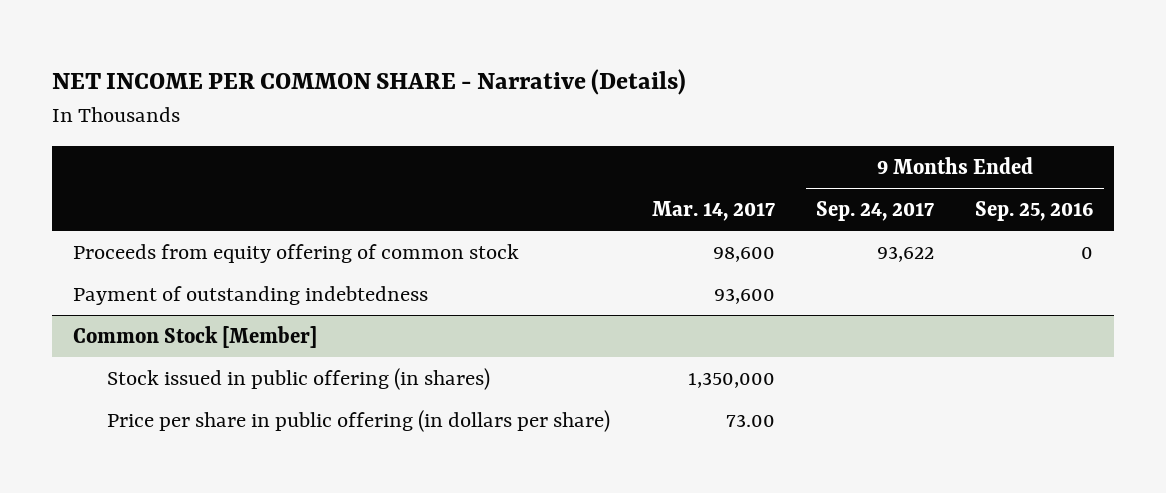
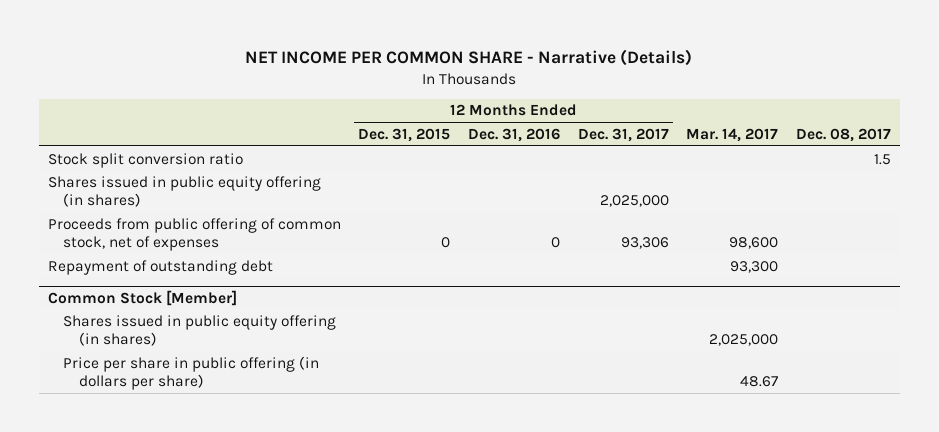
- | Mar. 14, 2017 | 9 Months Ended Sep. 24, 2017 | 9 Months Ended Sep. 25, 2016
+ | 12 Months Ended Dec. 31, 2015 | 12 Months Ended Dec. 31, 2016 | 12 Months Ended Dec. 31, 2017 | Mar. 14, 2017 | Dec. 08, 2017
- Proceeds from equity offering of common stock | 98,600 | 93,622 | 0
- Payment of outstanding indebtedness | 93,600 | |
+ Stock split conversion ratio | | | | | 1.5
+ Shares issued in public equity offering (in shares) | | | 2,025,000 | |
+ Proceeds from public offering of common stock, net of expenses | 0 | 0 | 93,306 | 98,600 |
+ Repayment of outstanding debt | | | | 93,300 |
@ Common Stock [Member]
- Stock issued in public offering (in shares) | 1,350,000 | |
- Price per share in public offering (in dollars per share) | 73.00 | |
+ Shares issued in public equity offering (in shares) | | | | 2,025,000 |
+ Price per share in public offering (in dollars per share) | | | | 48.67 |

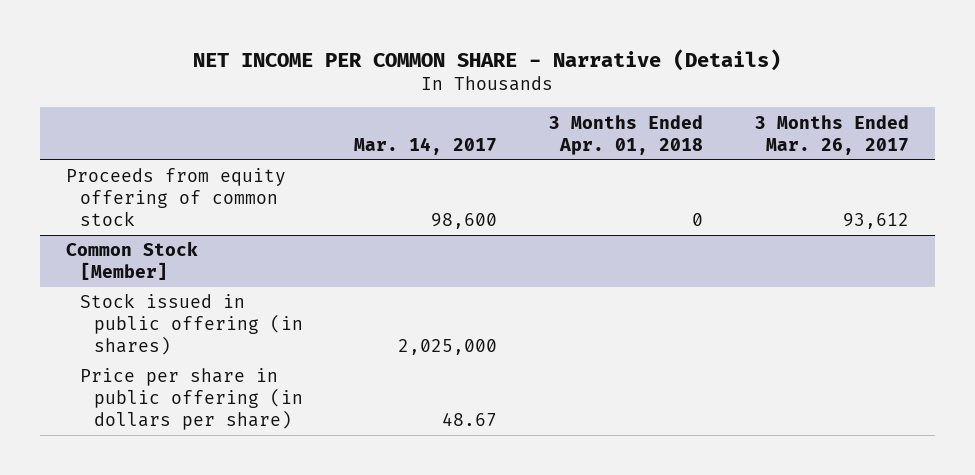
- | 12 Months Ended Dec. 31, 2015 | 12 Months Ended Dec. 31, 2016 | 12 Months Ended Dec. 31, 2017 | Mar. 14, 2017 | Dec. 08, 2017
+ | Mar. 14, 2017 | 3 Months Ended Apr. 01, 2018 | 3 Months Ended Mar. 26, 2017
- Stock split conversion ratio | | | | | 1.5
- Shares issued in public equity offering (in shares) | | | 2,025,000 | |
- Proceeds from public offering of common stock, net of expenses | 0 | 0 | 93,306 | 98,600 |
- Repayment of outstanding debt | | | | 93,300 |
+ Proceeds from equity offering of common stock | 98,600 | 0 | 93,612
@ Common Stock [Member]
- Shares issued in public equity offering (in shares) | | | | 2,025,000 |
+ Stock issued in public offering (in shares) | 2,025,000 | |

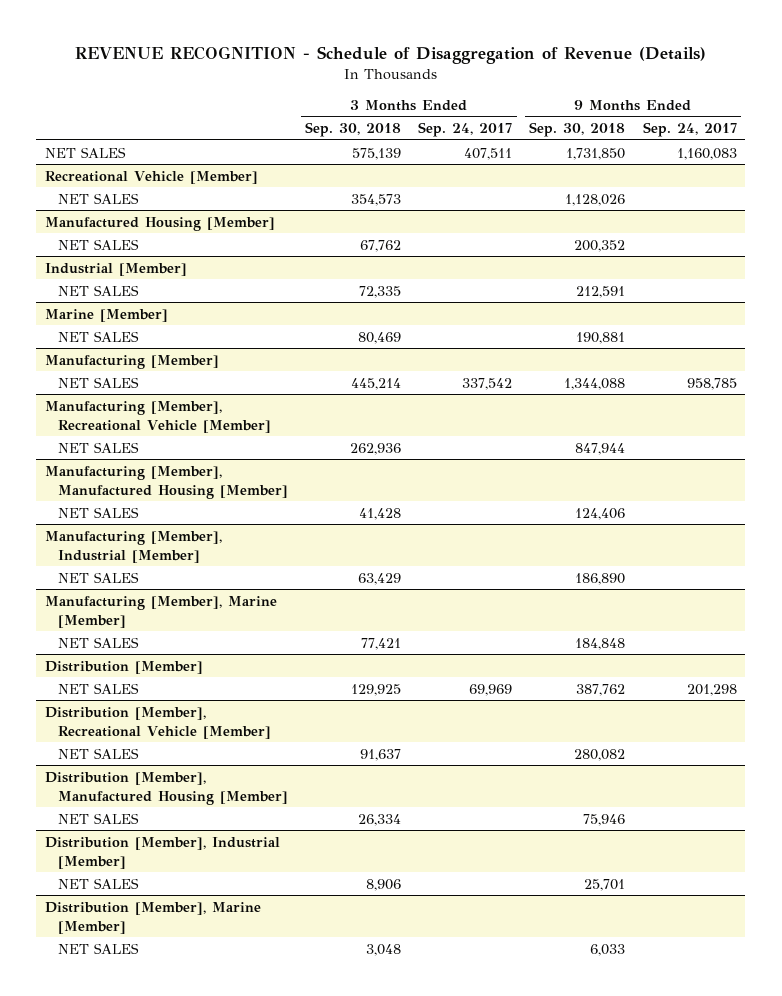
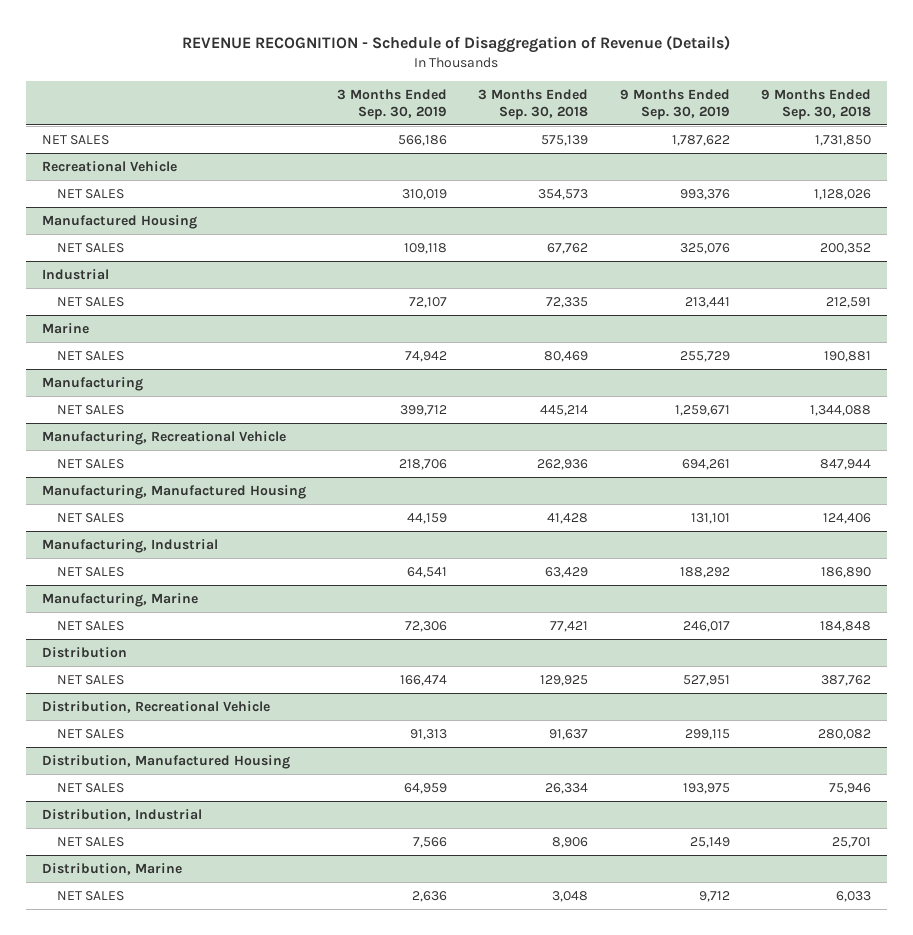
- | 3 Months Ended Sep. 30, 2018 | 3 Months Ended Sep. 24, 2017 | 9 Months Ended Sep. 30, 2018 | 9 Months Ended Sep. 24, 2017
+ | 3 Months Ended Sep. 30, 2019 | 3 Months Ended Sep. 30, 2018 | 9 Months Ended Sep. 30, 2019 | 9 Months Ended Sep. 30, 2018
- Recreational Vehicle [Member]
+ Recreational Vehicle
- Manufactured Housing [Member]
+ Manufactured Housing
- Industrial [Member]
+ Industrial
- Marine [Member]
+ Marine
- Manufacturing [Member]
+ Manufacturing
- Manufacturing [Member], Recreational Vehicle [Member]
+ Manufacturing, Recreational Vehicle
- Manufacturing [Member], Manufactured Housing [Member]
+ Manufacturing, Manufactured Housing
- Manufacturing [Member], Industrial [Member]
+ Manufacturing, Industrial
- Manufacturing [Member], Marine [Member]
+ Manufacturing, Marine
- Distribution [Member]
+ Distribution
- Distribution [Member], Recreational Vehicle [Member]
+ Distribution, Recreational Vehicle
- Distribution [Member], Manufactured Housing [Member]
+ Distribution, Manufactured Housing
- Distribution [Member], Industrial [Member]
+ Distribution, Industrial
- Distribution [Member], Marine [Member]
+ Distribution, Marine

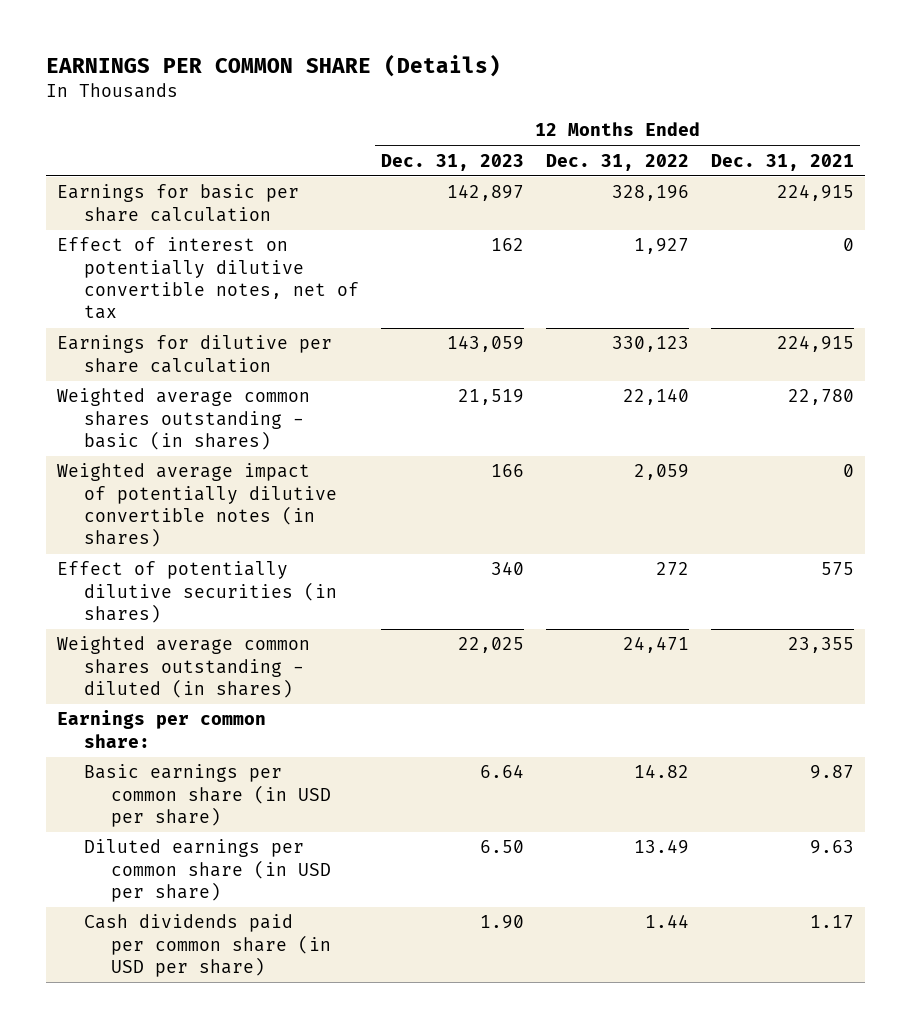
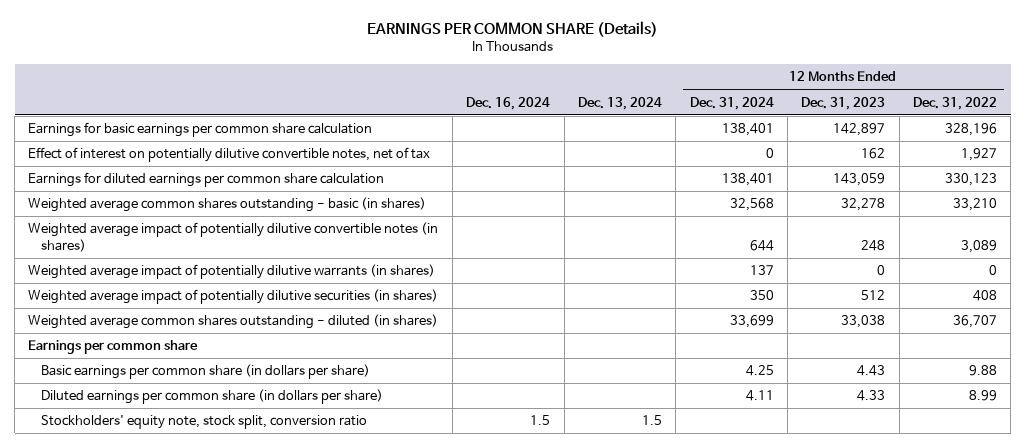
- | 12 Months Ended Dec. 31, 2023 | 12 Months Ended Dec. 31, 2022 | 12 Months Ended Dec. 31, 2021
+ | Dec. 16, 2024 | Dec. 13, 2024 | 12 Months Ended Dec. 31, 2024 | 12 Months Ended Dec. 31, 2023 | 12 Months Ended Dec. 31, 2022
- Earnings for basic per share calculation | 142,897 | 328,196 | 224,915
+ Earnings for basic earnings per common share calculation | | | 138,401 | 142,897 | 328,196
- Earnings for dilutive per share calculation | 143,059 | 330,123 | 224,915
- Weighted average common shares outstanding - basic (in shares) | 21,519 | 22,140 | 22,780
- Weighted average impact of potentially dilutive convertible notes (in shares) | 166 | 2,059 | 0
- Effect of potentially dilutive securities (in shares) | 340 | 272 | 575
- Weighted average common shares outstanding - diluted (in shares) | 22,025 | 24,471 | 23,355
- Earnings per common share:
- Basic earnings per common share (in USD per share) | 6.64 | 14.82 | 9.87
- Diluted earnings per common share (in USD per share) | 6.50 | 13.49 | 9.63
- Cash dividends paid per common share (in USD per share) | 1.90 | 1.44 | 1.17
+ Earnings for diluted earnings per common share calculation | | | 138,401 | 143,059 | 330,123
+ Weighted average common shares outstanding - basic (in shares) | | | 32,568 | 32,278 | 33,210
+ Weighted average impact of potentially dilutive convertible notes (in shares) | | | 644 | 248 | 3,089
+ Weighted average impact of potentially dilutive warrants (in shares) | | | 137 | 0 | 0
+ Weighted average impact of potentially dilutive securities (in shares) | | | 350 | 512 | 408
+ Weighted average common shares outstanding - diluted (in shares) | | | 33,699 | 33,038 | 36,707
+ Earnings per common share
+ Basic earnings per common share (in dollars per share) | | | 4.25 | 4.43 | 9.88
+ Diluted earnings per common share (in dollars per share) | | | 4.11 | 4.33 | 8.99
+ Stockholders' equity note, stock split, conversion ratio | 1.5 | 1.5 | | |

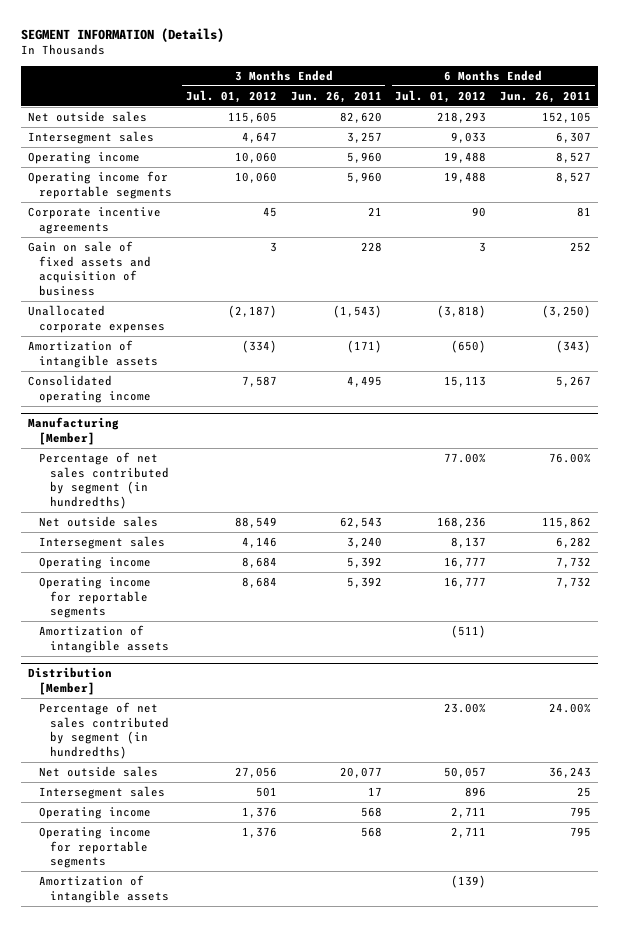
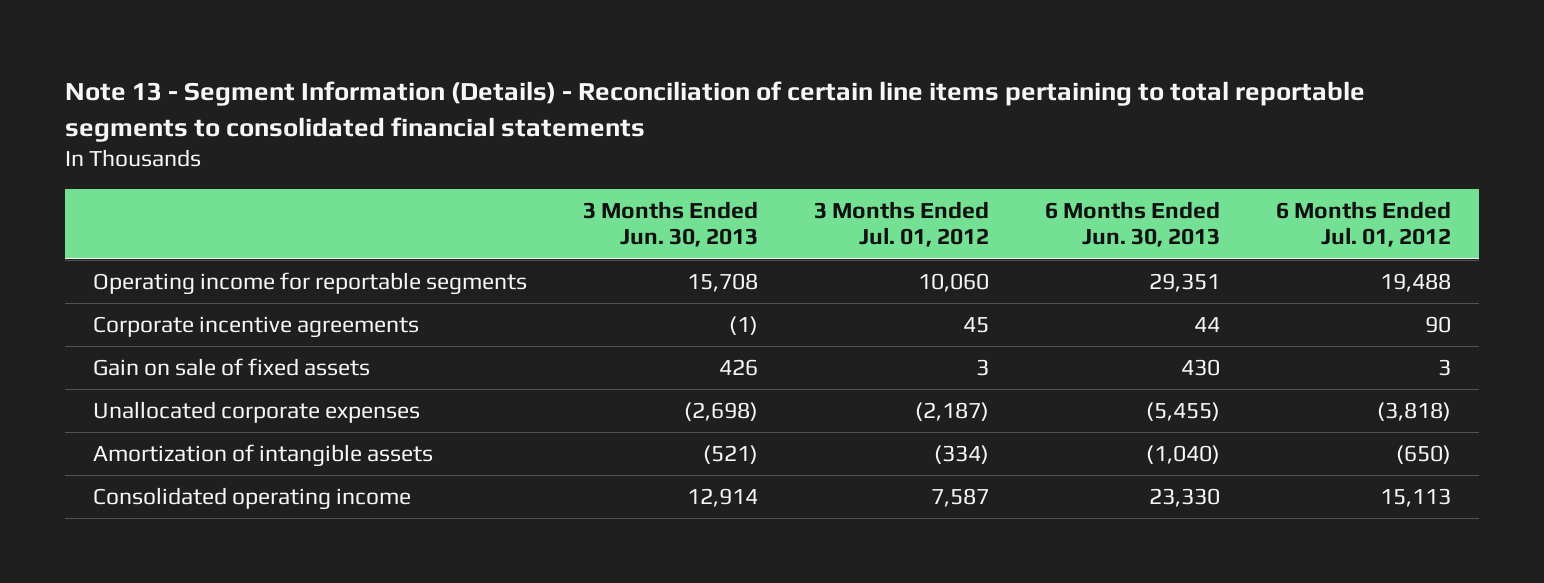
- SEGMENT INFORMATION (Details)
+ Note 13 - Segment Information (Details) - Reconciliation of certain line items pertaining to total reportable segments to consolidated financial statements
- | 3 Months Ended Jul. 01, 2012 | 3 Months Ended Jun. 26, 2011 | 6 Months Ended Jul. 01, 2012 | 6 Months Ended Jun. 26, 2011
+ | 3 Months Ended Jun. 30, 2013 | 3 Months Ended Jul. 01, 2012 | 6 Months Ended Jun. 30, 2013 | 6 Months Ended Jul. 01, 2012
- Net outside sales | 115,605 | 82,620 | 218,293 | 152,105
- Intersegment sales | 4,647 | 3,257 | 9,033 | 6,307
- Operating income | 10,060 | 5,960 | 19,488 | 8,527
- Gain on sale of fixed assets and acquisition of business | 3 | 228 | 3 | 252
+ Gain on sale of fixed assets | 426 | 3 | 430 | 3
- Manufacturing [Member]
- Percentage of net sales contributed by segment (in hundredths) | | | 77.00% | 76.00%
- Net outside sales | 88,549 | 62,543 | 168,236 | 115,862
- Intersegment sales | 4,146 | 3,240 | 8,137 | 6,282
- Operating income | 8,684 | 5,392 | 16,777 | 7,732
- Operating income for reportable segments | 8,684 | 5,392 | 16,777 | 7,732
- Amortization of intangible assets | | | (511) |
- Distribution [Member]
- Percentage of net sales contributed by segment (in hundredths) | | | 23.00% | 24.00%
- Net outside sales | 27,056 | 20,077 | 50,057 | 36,243
- Intersegment sales | 501 | 17 | 896 | 25
- Operating income | 1,376 | 568 | 2,711 | 795
- Operating income for reportable segments | 1,376 | 568 | 2,711 | 795
- Amortization of intangible assets | | | (139) |

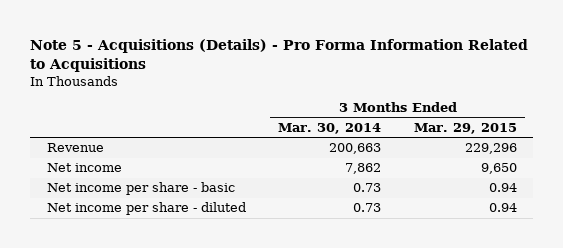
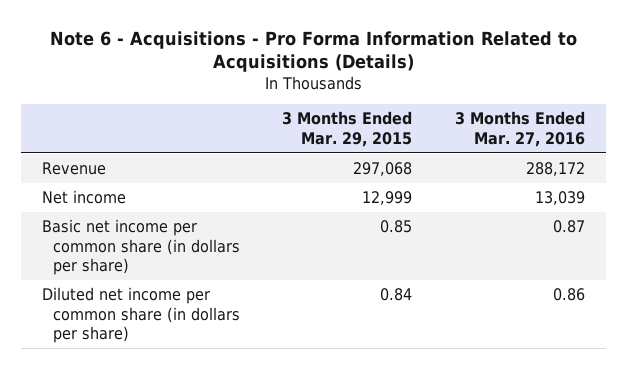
- Note 5 - Acquisitions (Details) - Pro Forma Information Related to Acquisitions
+ Note 6 - Acquisitions - Pro Forma Information Related to Acquisitions (Details)
- | 3 Months Ended Mar. 30, 2014 | 3 Months Ended Mar. 29, 2015
+ | 3 Months Ended Mar. 29, 2015 | 3 Months Ended Mar. 27, 2016
- Revenue | 200,663 | 229,296
- Net income | 7,862 | 9,650
- Net income per share - basic | 0.73 | 0.94
- Net income per share - diluted | 0.73 | 0.94
+ Revenue | 297,068 | 288,172
+ Net income | 12,999 | 13,039
+ Basic net income per common share (in dollars per share) | 0.85 | 0.87
+ Diluted net income per common share (in dollars per share) | 0.84 | 0.86

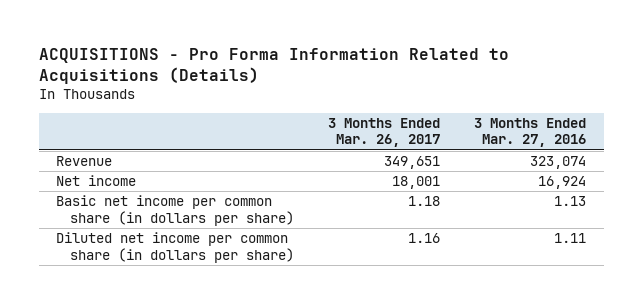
- Note 6 - Acquisitions - Pro Forma Information Related to Acquisitions (Details)
+ ACQUISITIONS - Pro Forma Information Related to Acquisitions (Details)
- | 3 Months Ended Mar. 29, 2015 | 3 Months Ended Mar. 27, 2016
+ | 3 Months Ended Mar. 26, 2017 | 3 Months Ended Mar. 27, 2016
- Revenue | 297,068 | 288,172
- Net income | 12,999 | 13,039
- Basic net income per common share (in dollars per share) | 0.85 | 0.87
- Diluted net income per common share (in dollars per share) | 0.84 | 0.86
+ Revenue | 349,651 | 323,074
+ Net income | 18,001 | 16,924
+ Basic net income per common share (in dollars per share) | 1.18 | 1.13
+ Diluted net income per common share (in dollars per share) | 1.16 | 1.11

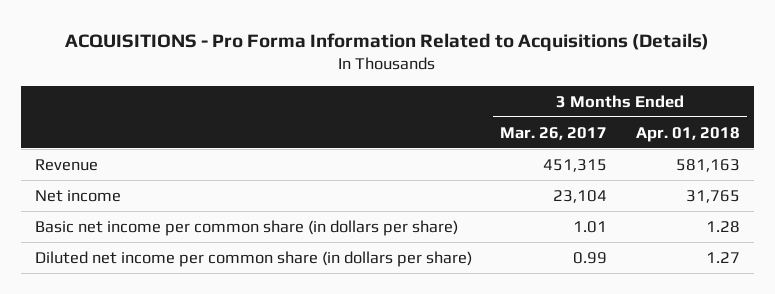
- | 3 Months Ended Mar. 26, 2017 | 3 Months Ended Mar. 27, 2016
+ | 3 Months Ended Mar. 26, 2017 | 3 Months Ended Apr. 01, 2018
- Revenue | 349,651 | 323,074
- Net income | 18,001 | 16,924
- Basic net income per common share (in dollars per share) | 1.18 | 1.13
- Diluted net income per common share (in dollars per share) | 1.16 | 1.11
+ Revenue | 451,315 | 581,163
+ Net income | 23,104 | 31,765
+ Basic net income per common share (in dollars per share) | 1.01 | 1.28
+ Diluted net income per common share (in dollars per share) | 0.99 | 1.27

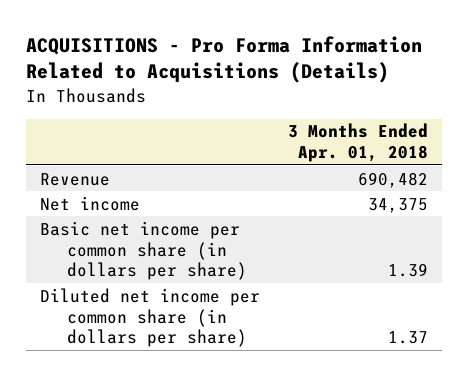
- | 3 Months Ended Mar. 26, 2017 | 3 Months Ended Apr. 01, 2018
+ | 3 Months Ended Apr. 01, 2018
- Revenue | 451,315 | 581,163
- Net income | 23,104 | 31,765
- Basic net income per common share (in dollars per share) | 1.01 | 1.28
- Diluted net income per common share (in dollars per share) | 0.99 | 1.27
+ Revenue | 690,482
+ Net income | 34,375
+ Basic net income per common share (in dollars per share) | 1.39
+ Diluted net income per common share (in dollars per share) | 1.37

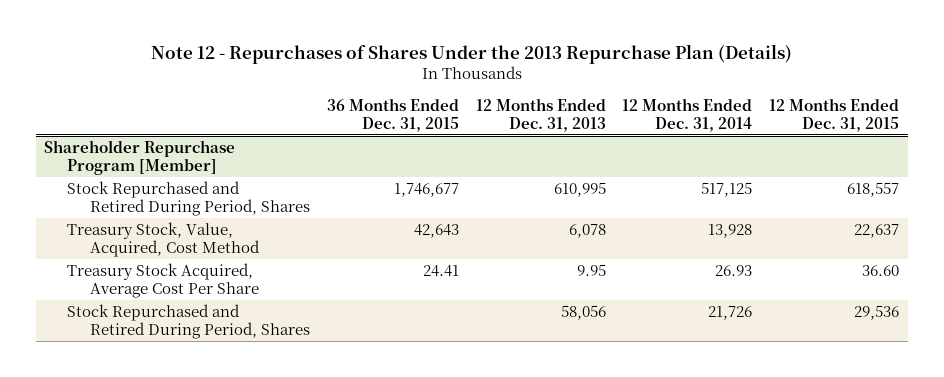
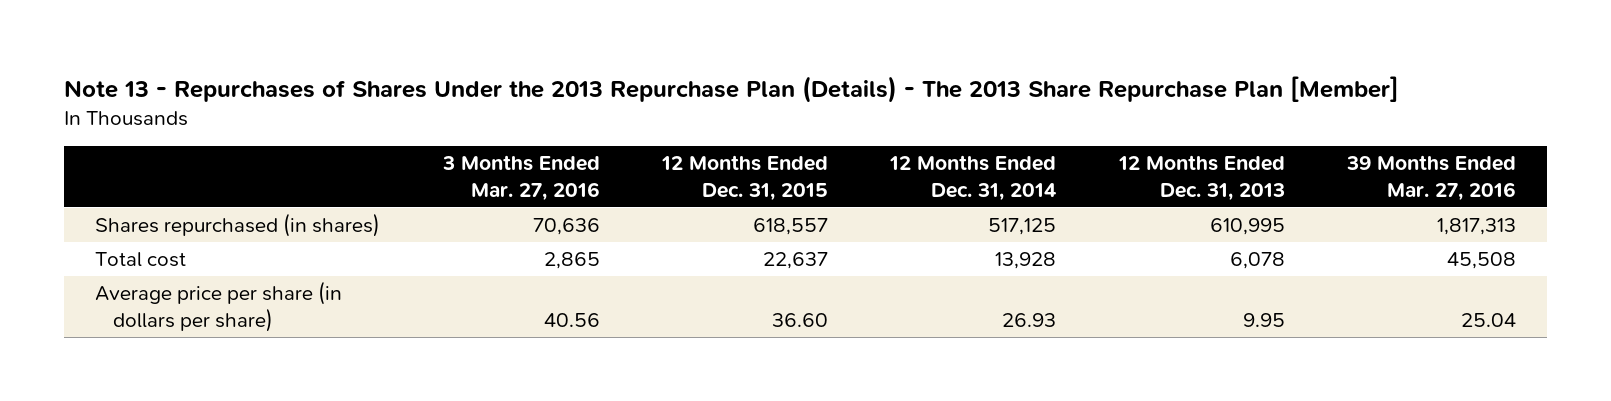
- Note 12 - Repurchases of Shares Under the 2013 Repurchase Plan (Details)
+ Note 13 - Repurchases of Shares Under the 2013 Repurchase Plan (Details) - The 2013 Share Repurchase Plan [Member]
- | 36 Months Ended Dec. 31, 2015 | 12 Months Ended Dec. 31, 2013 | 12 Months Ended Dec. 31, 2014 | 12 Months Ended Dec. 31, 2015
+ | 3 Months Ended Mar. 27, 2016 | 12 Months Ended Dec. 31, 2015 | 12 Months Ended Dec. 31, 2014 | 12 Months Ended Dec. 31, 2013 | 39 Months Ended Mar. 27, 2016
- Shareholder Repurchase Program [Member]
- Stock Repurchased and Retired During Period, Shares | 1,746,677 | 610,995 | 517,125 | 618,557
- Treasury Stock, Value, Acquired, Cost Method | 42,643 | 6,078 | 13,928 | 22,637
- Treasury Stock Acquired, Average Cost Per Share | 24.41 | 9.95 | 26.93 | 36.60
- Stock Repurchased and Retired During Period, Shares | | 58,056 | 21,726 | 29,536
+ Shares repurchased (in shares) | 70,636 | 618,557 | 517,125 | 610,995 | 1,817,313
+ Total cost | 2,865 | 22,637 | 13,928 | 6,078 | 45,508
+ Average price per share (in dollars per share) | 40.56 | 36.60 | 26.93 | 9.95 | 25.04

